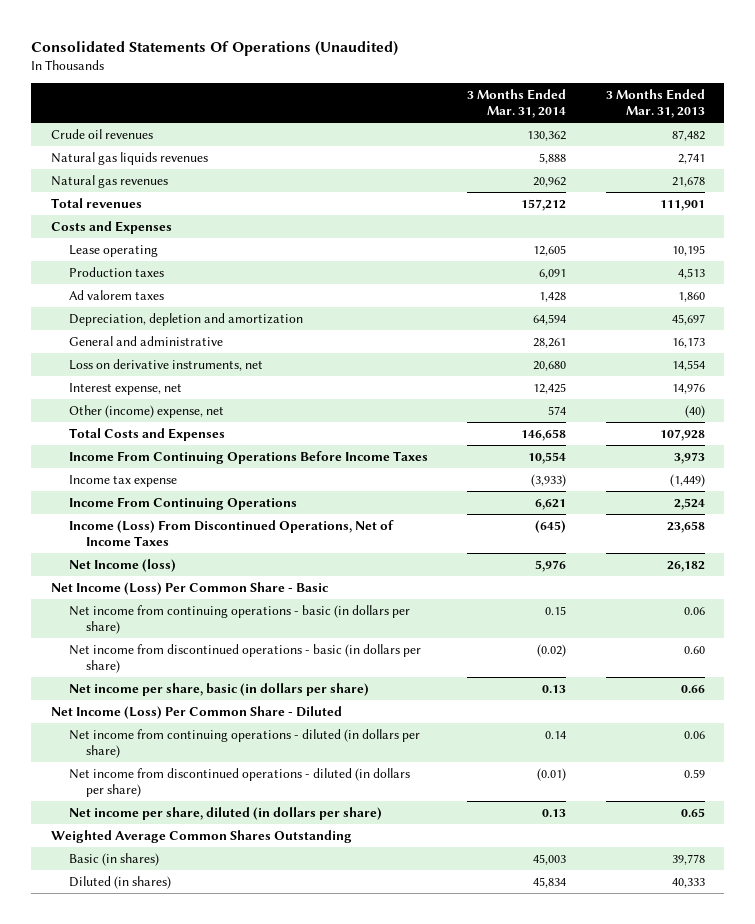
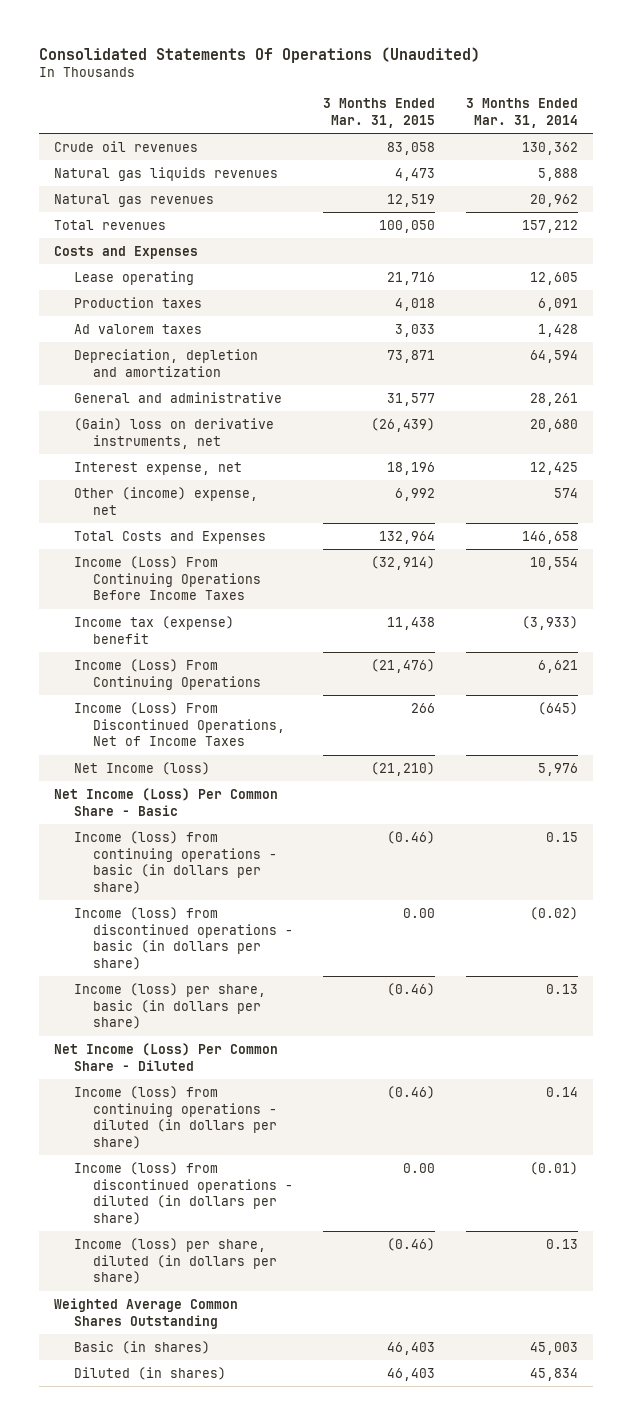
- | 3 Months Ended Mar. 31, 2014 | 3 Months Ended Mar. 31, 2013
+ | 3 Months Ended Mar. 31, 2015 | 3 Months Ended Mar. 31, 2014
- Loss on derivative instruments, net | 20,680 | 14,554
+ (Gain) loss on derivative instruments, net | (26,439) | 20,680
- Income From Continuing Operations Before Income Taxes | 10,554 | 3,973
- Income tax expense | (3,933) | (1,449)
- Income From Continuing Operations | 6,621 | 2,524
+ Income (Loss) From Continuing Operations Before Income Taxes | (32,914) | 10,554
+ Income tax (expense) benefit | 11,438 | (3,933)
+ Income (Loss) From Continuing Operations | (21,476) | 6,621
- Net income from continuing operations - basic (in dollars per share) | 0.15 | 0.06
- Net income from discontinued operations - basic (in dollars per share) | (0.02) | 0.60
- Net income per share, basic (in dollars per share) | 0.13 | 0.66
+ Income (loss) from continuing operations - basic (in dollars per share) | (0.46) | 0.15
+ Income (loss) from discontinued operations - basic (in dollars per share) | 0.00 | (0.02)
+ Income (loss) per share, basic (in dollars per share) | (0.46) | 0.13
- Net income from continuing operations - diluted (in dollars per share) | 0.14 | 0.06
- Net income from discontinued operations - diluted (in dollars per share) | (0.01) | 0.59
- Net income per share, diluted (in dollars per share) | 0.13 | 0.65
+ Income (loss) from continuing operations - diluted (in dollars per share) | (0.46) | 0.14
+ Income (loss) from discontinued operations - diluted (in dollars per share) | 0.00 | (0.01)
+ Income (loss) per share, diluted (in dollars per share) | (0.46) | 0.13

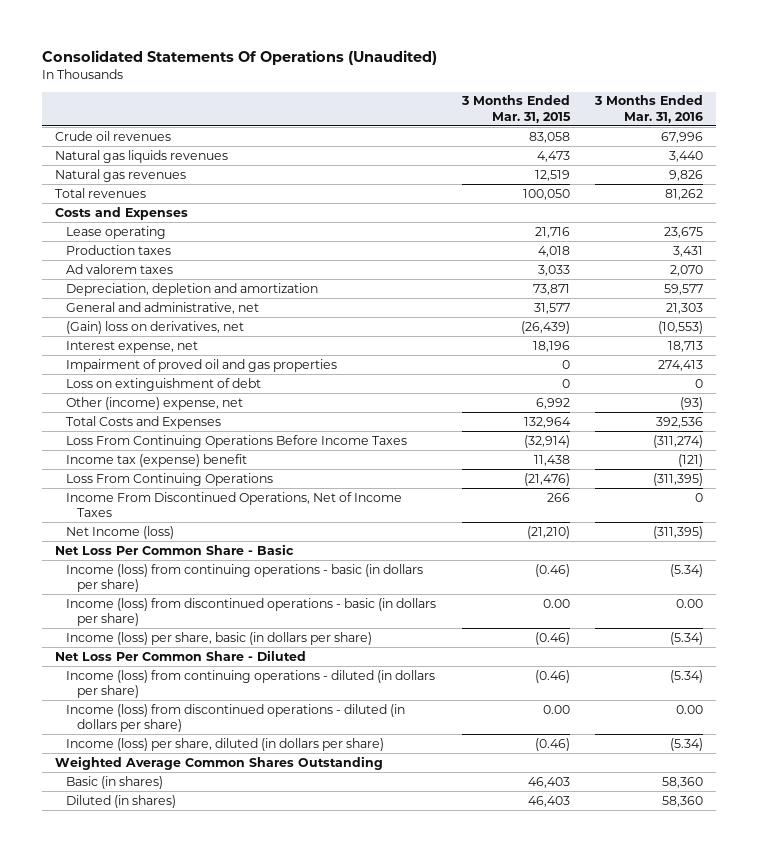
- | 3 Months Ended Mar. 31, 2015 | 3 Months Ended Mar. 31, 2014
+ | 3 Months Ended Mar. 31, 2015 | 3 Months Ended Mar. 31, 2016
- General and administrative | 31,577 | 28,261
- (Gain) loss on derivative instruments, net | (26,439) | 20,680
+ General and administrative, net | 31,577 | 21,303
+ (Gain) loss on derivatives, net | (26,439) | (10,553)
+ Impairment of proved oil and gas properties | 0 | 274,413
+ Loss on extinguishment of debt | 0 | 0
- Income (Loss) From Continuing Operations Before Income Taxes | (32,914) | 10,554
+ Loss From Continuing Operations Before Income Taxes | (32,914) | (311,274)
- Income (Loss) From Continuing Operations | (21,476) | 6,621
- Income (Loss) From Discontinued Operations, Net of Income Taxes | 266 | (645)
+ Loss From Continuing Operations | (21,476) | (311,395)
+ Income From Discontinued Operations, Net of Income Taxes | 266 | 0
- Net Income (Loss) Per Common Share - Basic
+ Net Loss Per Common Share - Basic
- Net Income (Loss) Per Common Share - Diluted
+ Net Loss Per Common Share - Diluted

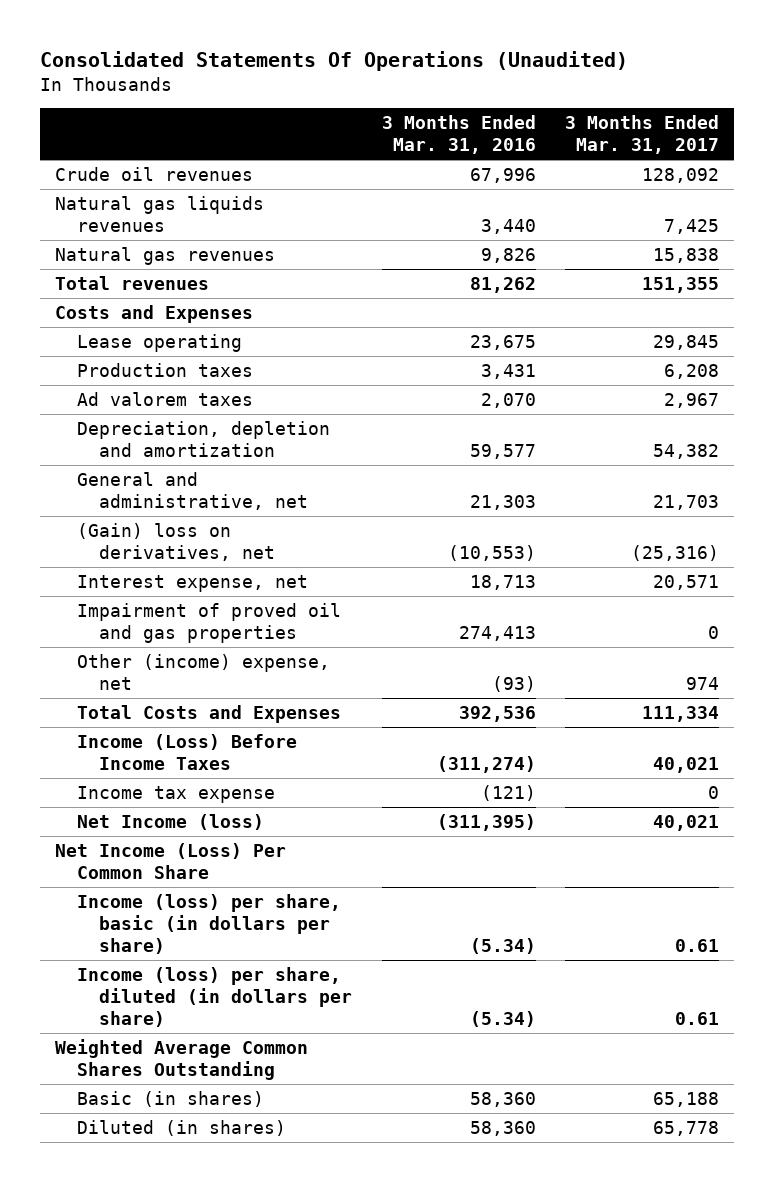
- | 3 Months Ended Mar. 31, 2015 | 3 Months Ended Mar. 31, 2016
+ | 3 Months Ended Mar. 31, 2016 | 3 Months Ended Mar. 31, 2017
- Loss on extinguishment of debt | 0 | 0
- Loss From Continuing Operations Before Income Taxes | (32,914) | (311,274)
- Income tax (expense) benefit | 11,438 | (121)
- Loss From Continuing Operations | (21,476) | (311,395)
- Income From Discontinued Operations, Net of Income Taxes | 266 | 0
+ Income (Loss) Before Income Taxes | (311,274) | 40,021
+ Income tax expense | (121) | 0
- Net Loss Per Common Share - Basic
- Income (loss) from continuing operations - basic (in dollars per share) | (0.46) | (5.34)
- Income (loss) from discontinued operations - basic (in dollars per share) | 0.00 | 0.00
+ Net Income (Loss) Per Common Share
- Net Loss Per Common Share - Diluted
- Income (loss) from continuing operations - diluted (in dollars per share) | (0.46) | (5.34)
- Income (loss) from discontinued operations - diluted (in dollars per share) | 0.00 | 0.00

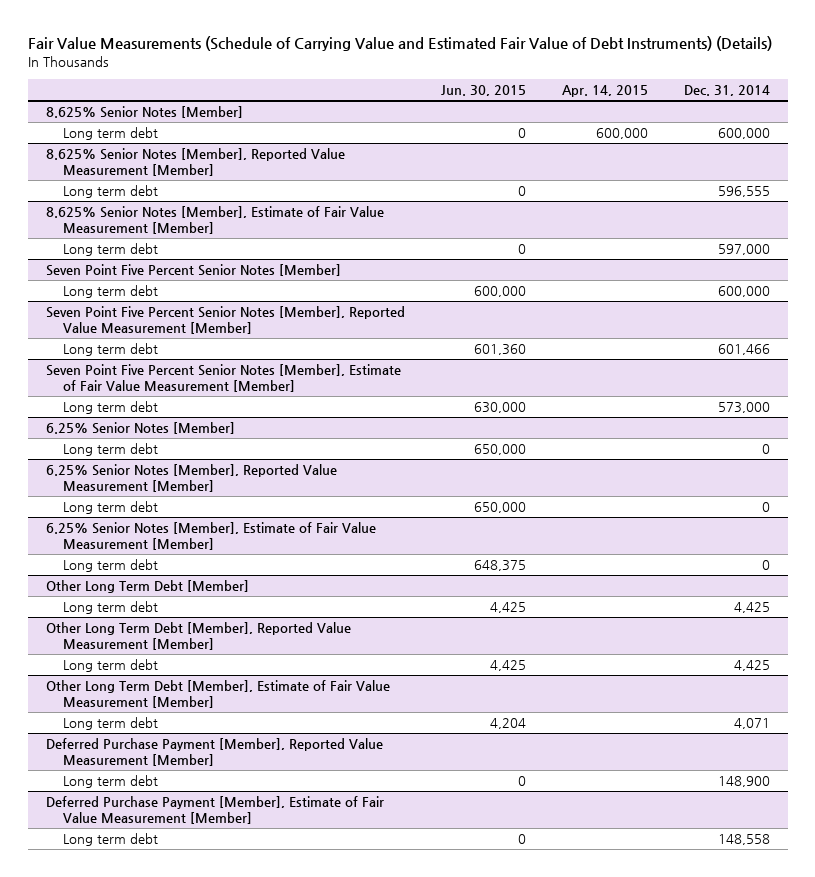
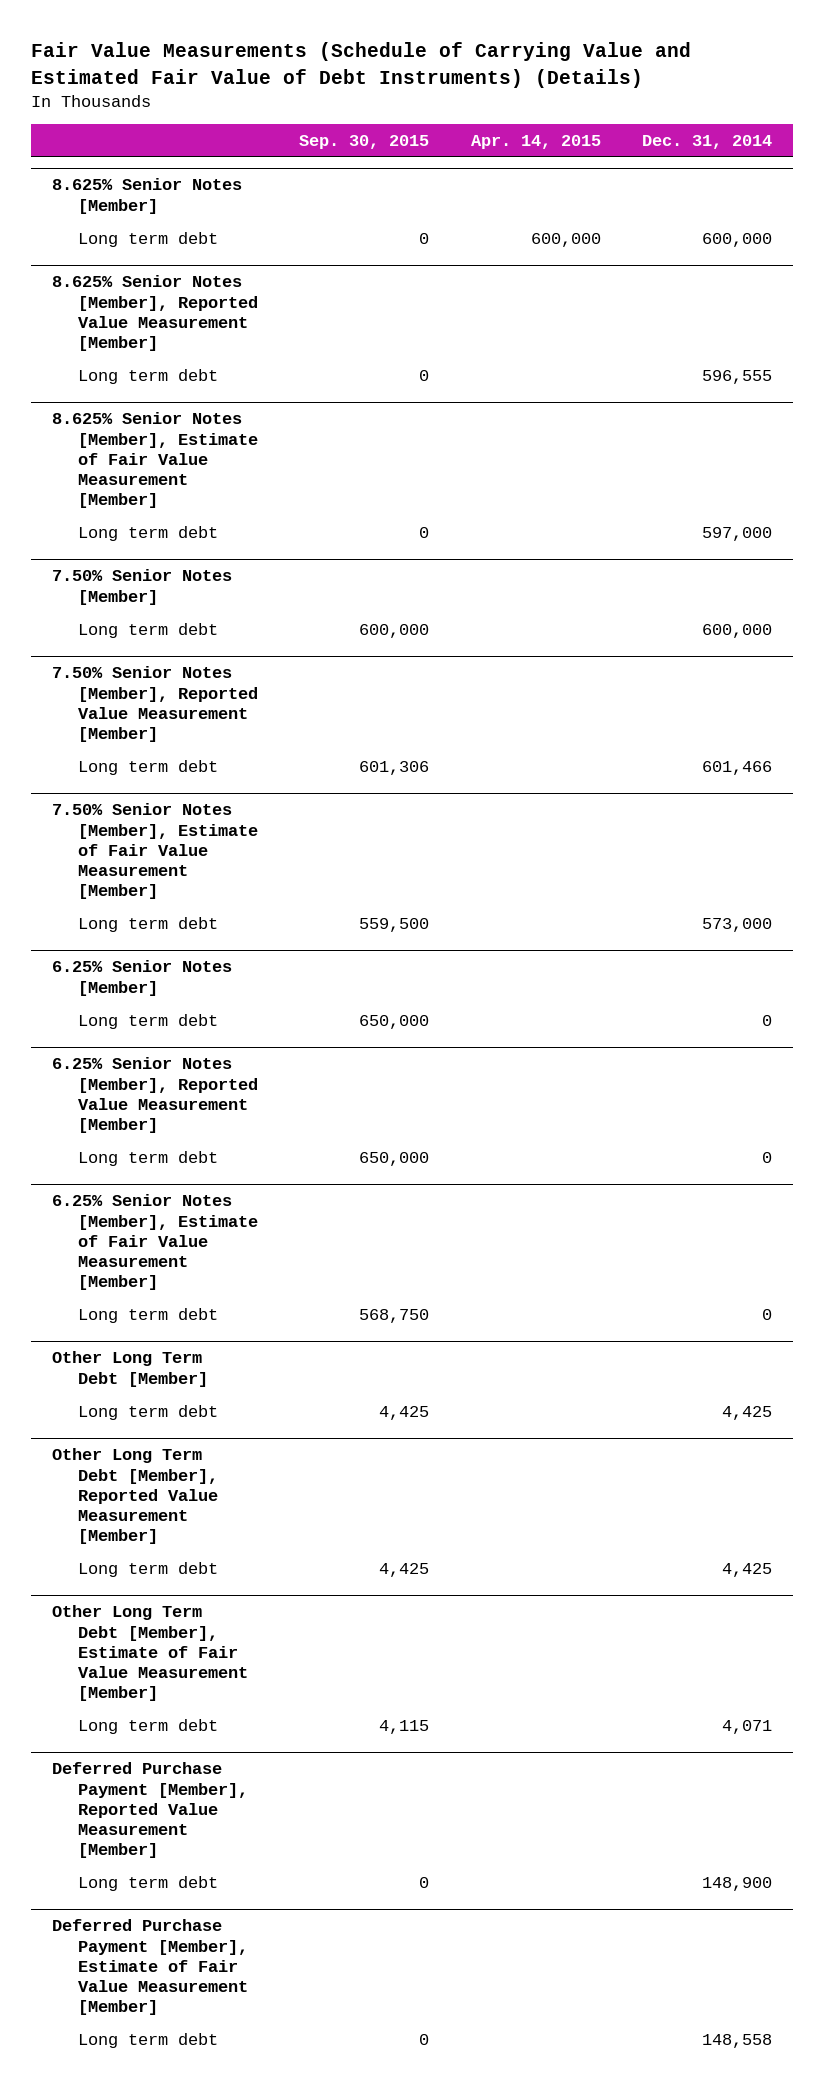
- | Jun. 30, 2015 | Apr. 14, 2015 | Dec. 31, 2014
+ | Sep. 30, 2015 | Apr. 14, 2015 | Dec. 31, 2014
- Seven Point Five Percent Senior Notes [Member]
+ 7.50% Senior Notes [Member]
- Seven Point Five Percent Senior Notes [Member], Reported Value Measurement [Member]
+ 7.50% Senior Notes [Member], Reported Value Measurement [Member]
- Seven Point Five Percent Senior Notes [Member], Estimate of Fair Value Measurement [Member]
+ 7.50% Senior Notes [Member], Estimate of Fair Value Measurement [Member]

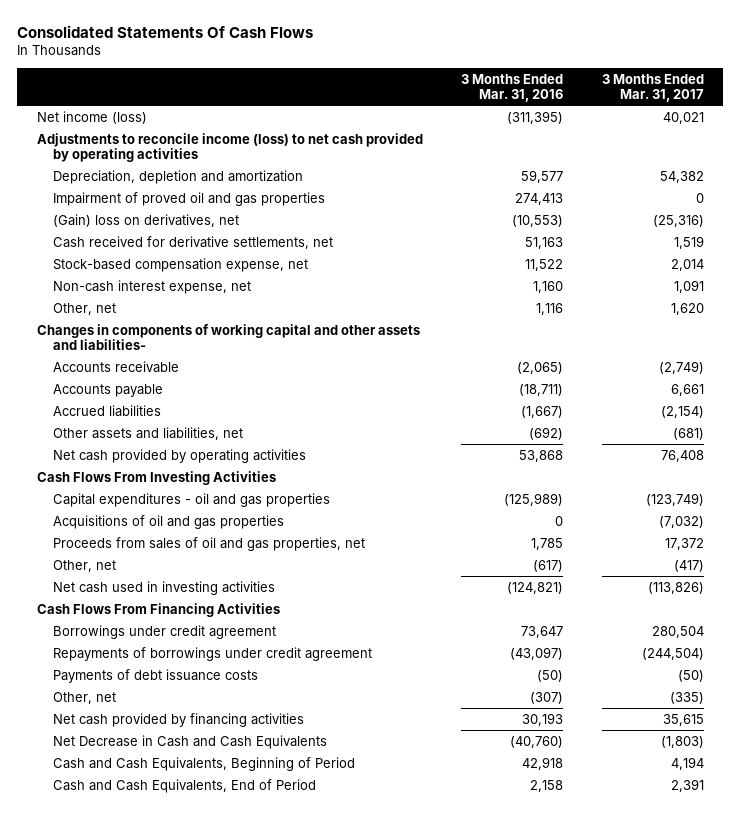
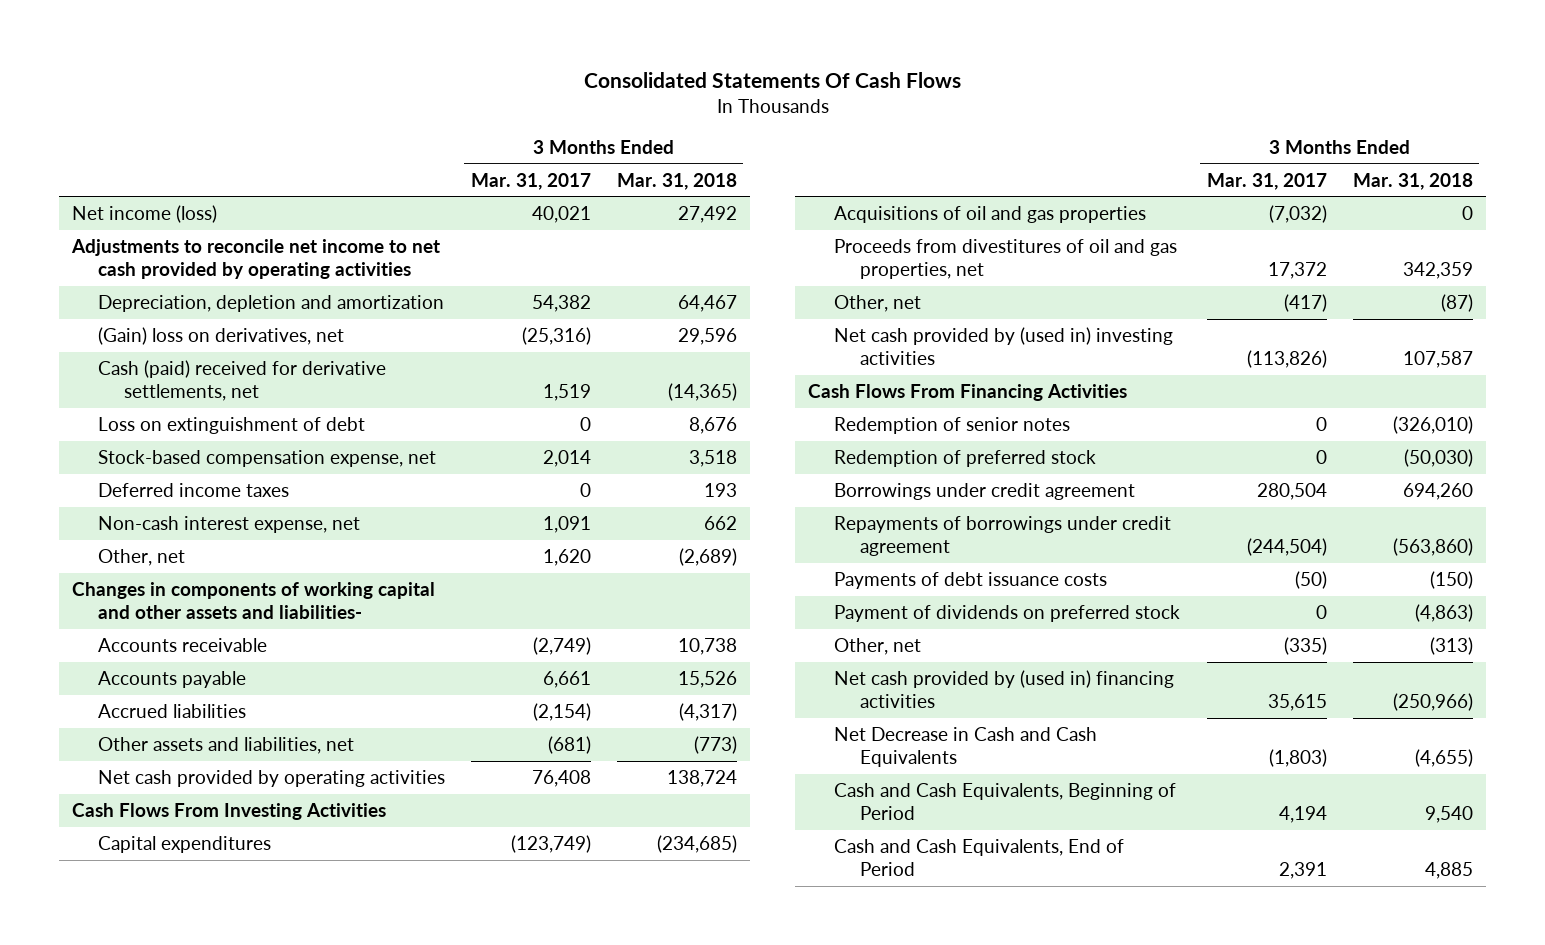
- | 3 Months Ended Mar. 31, 2016 | 3 Months Ended Mar. 31, 2017
+ | 3 Months Ended Mar. 31, 2017 | 3 Months Ended Mar. 31, 2018
- Adjustments to reconcile income (loss) to net cash provided by operating activities
+ Adjustments to reconcile net income to net cash provided by operating activities
- Impairment of proved oil and gas properties | 274,413 | 0
- Cash received for derivative settlements, net | 51,163 | 1,519
+ Cash (paid) received for derivative settlements, net | 1,519 | (14,365)
+ Loss on extinguishment of debt | 0 | 8,676
+ Deferred income taxes | 0 | 193
- Capital expenditures - oil and gas properties | (125,989) | (123,749)
+ Capital expenditures | (123,749) | (234,685)
- Proceeds from sales of oil and gas properties, net | 1,785 | 17,372
+ Proceeds from divestitures of oil and gas properties, net | 17,372 | 342,359
- Net cash used in investing activities | (124,821) | (113,826)
+ Net cash provided by (used in) investing activities | (113,826) | 107,587
+ Redemption of senior notes | 0 | (326,010)
+ Redemption of preferred stock | 0 | (50,030)
+ Payment of dividends on preferred stock | 0 | (4,863)
- Net cash provided by financing activities | 30,193 | 35,615
+ Net cash provided by (used in) financing activities | 35,615 | (250,966)

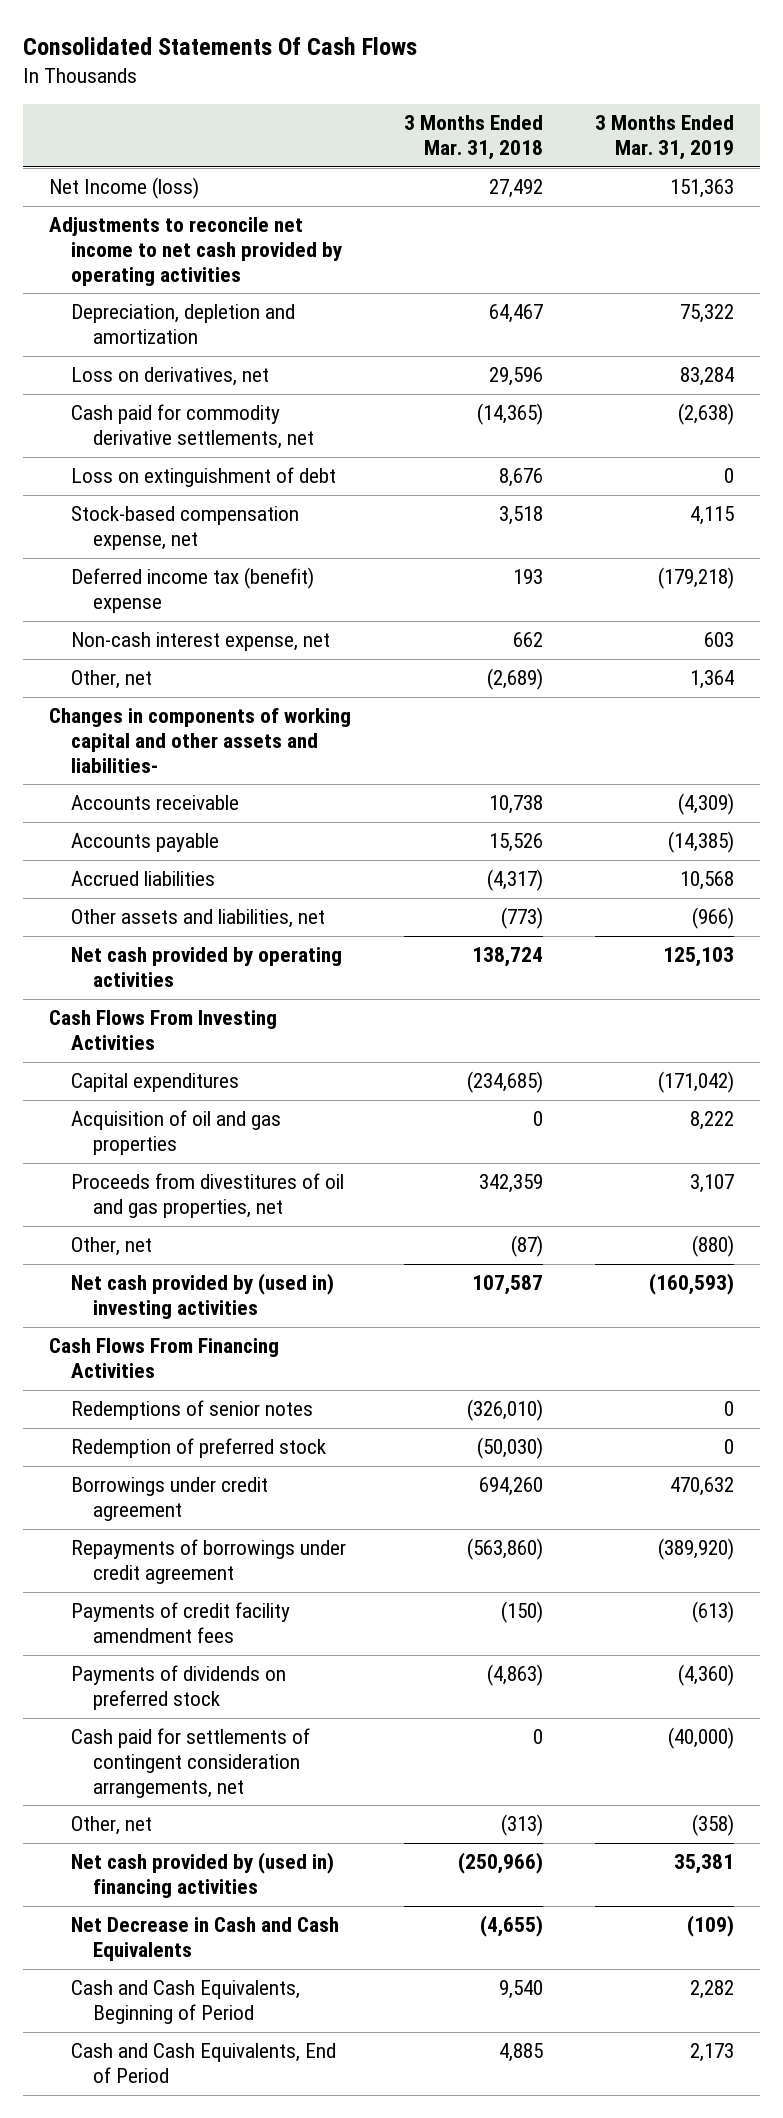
- | 3 Months Ended Mar. 31, 2017 | 3 Months Ended Mar. 31, 2018
+ | 3 Months Ended Mar. 31, 2018 | 3 Months Ended Mar. 31, 2019
- Net income (loss) | 40,021 | 27,492
+ Net Income (loss) | 27,492 | 151,363
- (Gain) loss on derivatives, net | (25,316) | 29,596
- Cash (paid) received for derivative settlements, net | 1,519 | (14,365)
+ Loss on derivatives, net | 29,596 | 83,284
+ Cash paid for commodity derivative settlements, net | (14,365) | (2,638)
- Deferred income taxes | 0 | 193
+ Deferred income tax (benefit) expense | 193 | (179,218)
- Acquisitions of oil and gas properties | (7,032) | 0
+ Acquisition of oil and gas properties | 0 | 8,222
- Redemption of senior notes | 0 | (326,010)
+ Redemptions of senior notes | (326,010) | 0
- Payments of debt issuance costs | (50) | (150)
- Payment of dividends on preferred stock | 0 | (4,863)
+ Payments of credit facility amendment fees | (150) | (613)
+ Payments of dividends on preferred stock | (4,863) | (4,360)
+ Cash paid for settlements of contingent consideration arrangements, net | 0 | (40,000)

